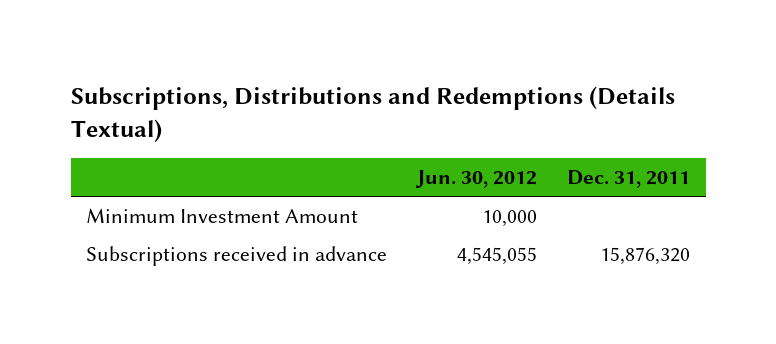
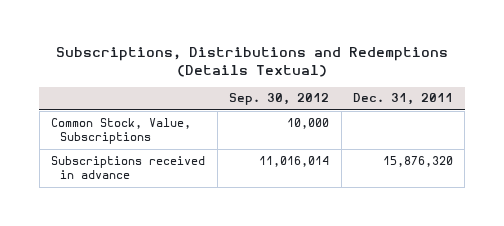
- | Jun. 30, 2012 | Dec. 31, 2011
+ | Sep. 30, 2012 | Dec. 31, 2011
- Minimum Investment Amount | 10,000 |
+ Common Stock, Value, Subscriptions | 10,000 |

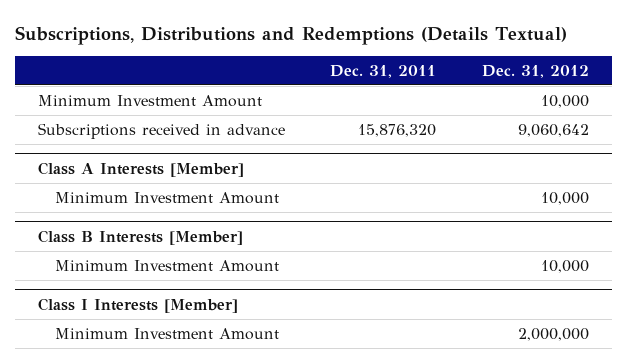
- | Sep. 30, 2012 | Dec. 31, 2011
+ | Dec. 31, 2011 | Dec. 31, 2012
- Common Stock, Value, Subscriptions | 10,000 |
+ Minimum Investment Amount | | 10,000
+ Class A Interests [Member]
+ Minimum Investment Amount | | 10,000
+ Class B Interests [Member]
+ Minimum Investment Amount | | 10,000
+ Class I Interests [Member]
+ Minimum Investment Amount | | 2,000,000

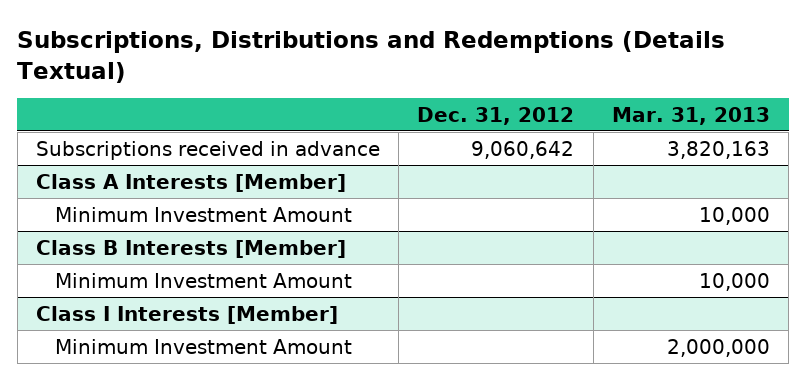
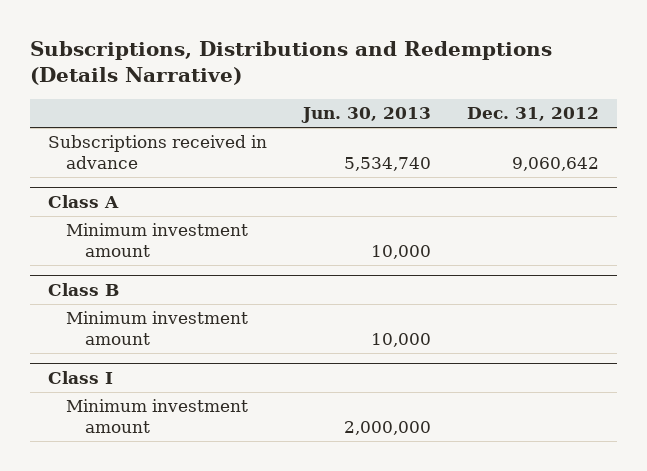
- Subscriptions, Distributions and Redemptions (Details Textual)
+ Subscriptions, Distributions and Redemptions (Details Narrative)
- | Dec. 31, 2012 | Mar. 31, 2013
+ | Jun. 30, 2013 | Dec. 31, 2012
- Class A Interests [Member]
- Minimum Investment Amount | | 10,000
- Class B Interests [Member]
- Minimum Investment Amount | | 10,000
- Class I Interests [Member]
- Minimum Investment Amount | | 2,000,000
+ Class A
+ Minimum investment amount | 10,000 |
+ Class B
+ Minimum investment amount | 10,000 |
+ Class I
+ Minimum investment amount | 2,000,000 |

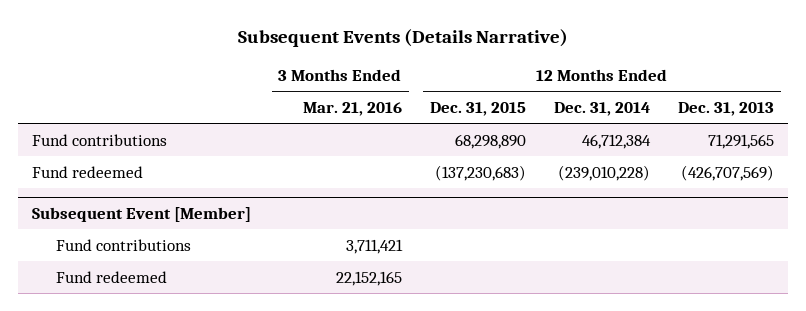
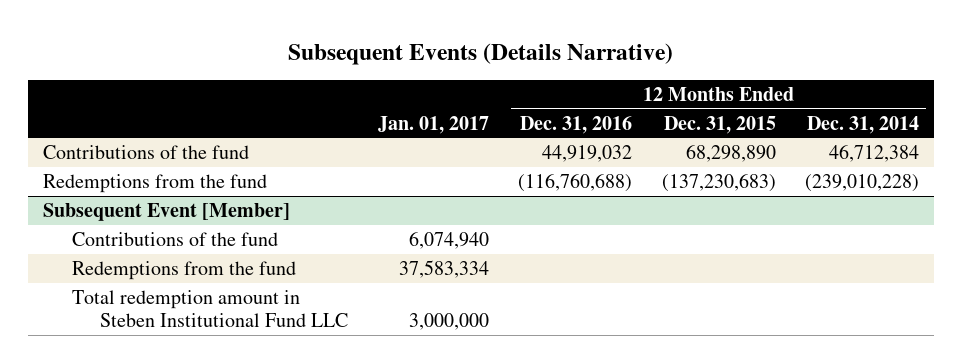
- | 3 Months Ended Mar. 21, 2016 | 12 Months Ended Dec. 31, 2015 | 12 Months Ended Dec. 31, 2014 | 12 Months Ended Dec. 31, 2013
+ | Jan. 01, 2017 | 12 Months Ended Dec. 31, 2016 | 12 Months Ended Dec. 31, 2015 | 12 Months Ended Dec. 31, 2014
- Fund contributions | | 68,298,890 | 46,712,384 | 71,291,565
- Fund redeemed | | (137,230,683) | (239,010,228) | (426,707,569)
+ Contributions of the fund | | 44,919,032 | 68,298,890 | 46,712,384
+ Redemptions from the fund | | (116,760,688) | (137,230,683) | (239,010,228)
@ Subsequent Event [Member]
- Fund contributions | 3,711,421 | | |
- Fund redeemed | 22,152,165 | | |
+ Contributions of the fund | 6,074,940 | | |
+ Redemptions from the fund | 37,583,334 | | |
+ Total redemption amount in Steben Institutional Fund LLC | 3,000,000 | | |

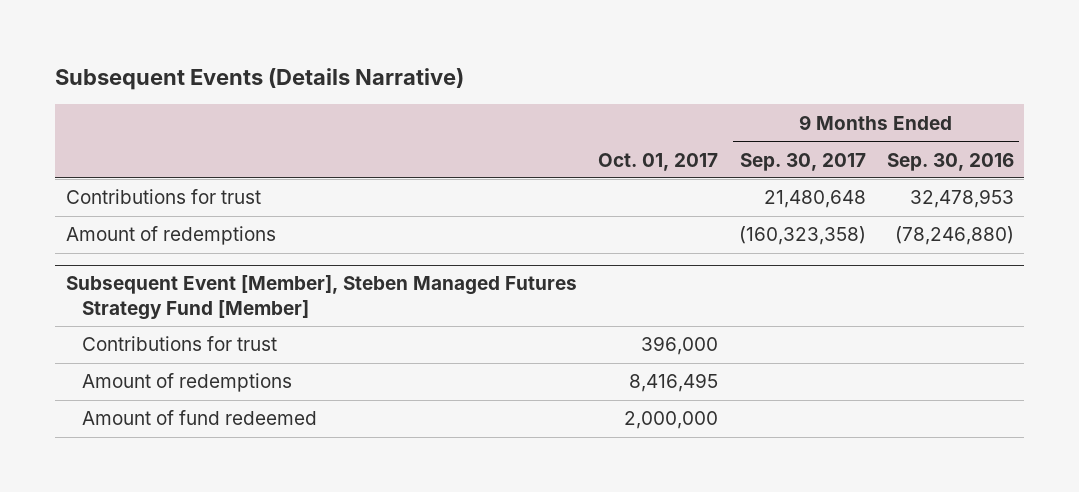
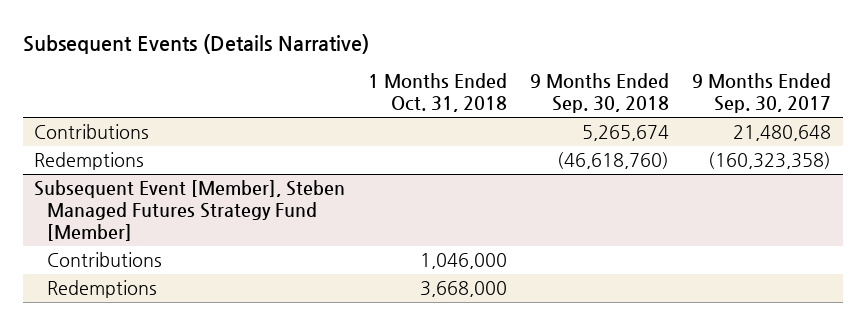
- | Oct. 01, 2017 | 9 Months Ended Sep. 30, 2017 | 9 Months Ended Sep. 30, 2016
+ | 1 Months Ended Oct. 31, 2018 | 9 Months Ended Sep. 30, 2018 | 9 Months Ended Sep. 30, 2017
- Contributions for trust | | 21,480,648 | 32,478,953
- Amount of redemptions | | (160,323,358) | (78,246,880)
+ Contributions | | 5,265,674 | 21,480,648
+ Redemptions | | (46,618,760) | (160,323,358)
@ Subsequent Event [Member], Steben Managed Futures Strategy Fund [Member]
- Contributions for trust | 396,000 | |
- Amount of redemptions | 8,416,495 | |
- Amount of fund redeemed | 2,000,000 | |
+ Contributions | 1,046,000 | |
+ Redemptions | 3,668,000 | |

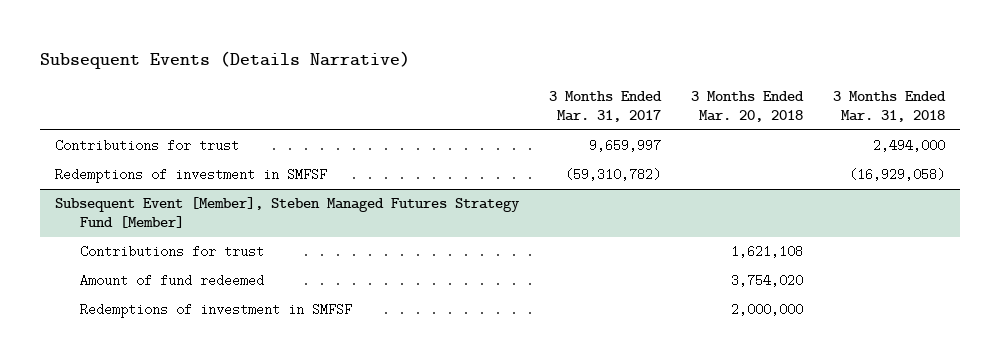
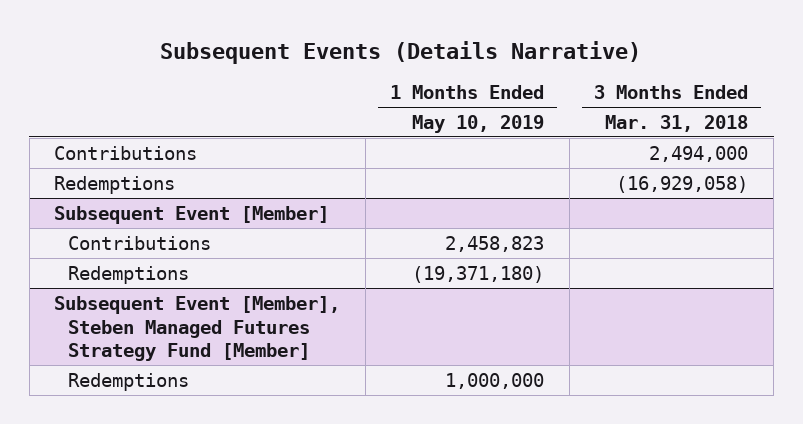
- | 3 Months Ended Mar. 31, 2017 | 3 Months Ended Mar. 20, 2018 | 3 Months Ended Mar. 31, 2018
+ | 1 Months Ended May 10, 2019 | 3 Months Ended Mar. 31, 2018
- Contributions for trust | 9,659,997 | | 2,494,000
- Redemptions of investment in SMFSF | (59,310,782) | | (16,929,058)
+ Contributions | | 2,494,000
+ Redemptions | | (16,929,058)
+ Subsequent Event [Member]
+ Contributions | 2,458,823 |
+ Redemptions | (19,371,180) |
@ Subsequent Event [Member], Steben Managed Futures Strategy Fund [Member]
- Contributions for trust | | 1,621,108 |
- Amount of fund redeemed | | 3,754,020 |
- Redemptions of investment in SMFSF | | 2,000,000 |
+ Redemptions | 1,000,000 |

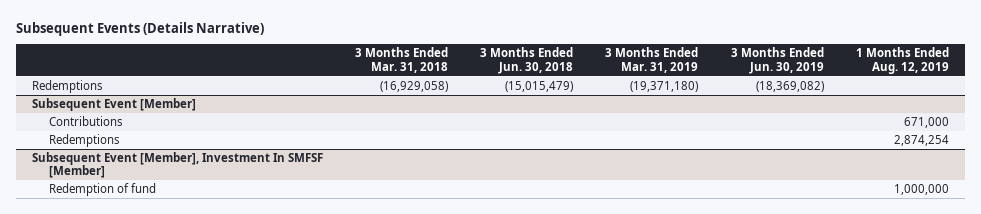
- | 1 Months Ended May 10, 2019 | 3 Months Ended Mar. 31, 2018
+ | 3 Months Ended Mar. 31, 2018 | 3 Months Ended Jun. 30, 2018 | 3 Months Ended Mar. 31, 2019 | 3 Months Ended Jun. 30, 2019 | 1 Months Ended Aug. 12, 2019
- Contributions | | 2,494,000
- Subsequent Event [Member], Steben Managed Futures Strategy Fund [Member]
- Redemptions | 1,000,000 |
+ Subsequent Event [Member], Investment In SMFSF [Member]
+ Redemption of fund | | | | | 1,000,000

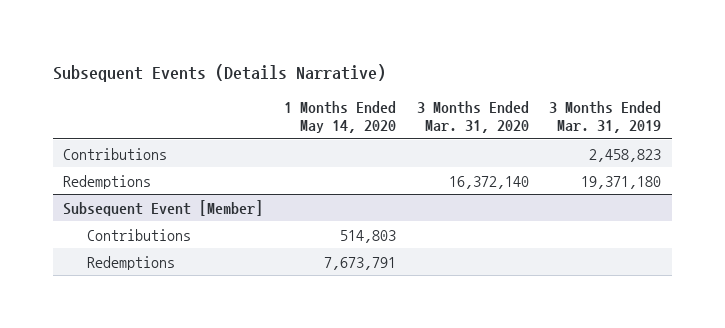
- | 3 Months Ended Mar. 31, 2018 | 3 Months Ended Jun. 30, 2018 | 3 Months Ended Mar. 31, 2019 | 3 Months Ended Jun. 30, 2019 | 1 Months Ended Aug. 12, 2019
+ | 1 Months Ended May 14, 2020 | 3 Months Ended Mar. 31, 2020 | 3 Months Ended Mar. 31, 2019
- Redemptions | (16,929,058) | (15,015,479) | (19,371,180) | (18,369,082) |
+ Contributions | | | 2,458,823
+ Redemptions | | 16,372,140 | 19,371,180
- Subsequent Event [Member], Investment In SMFSF [Member]
- Redemption of fund | | | | | 1,000,000

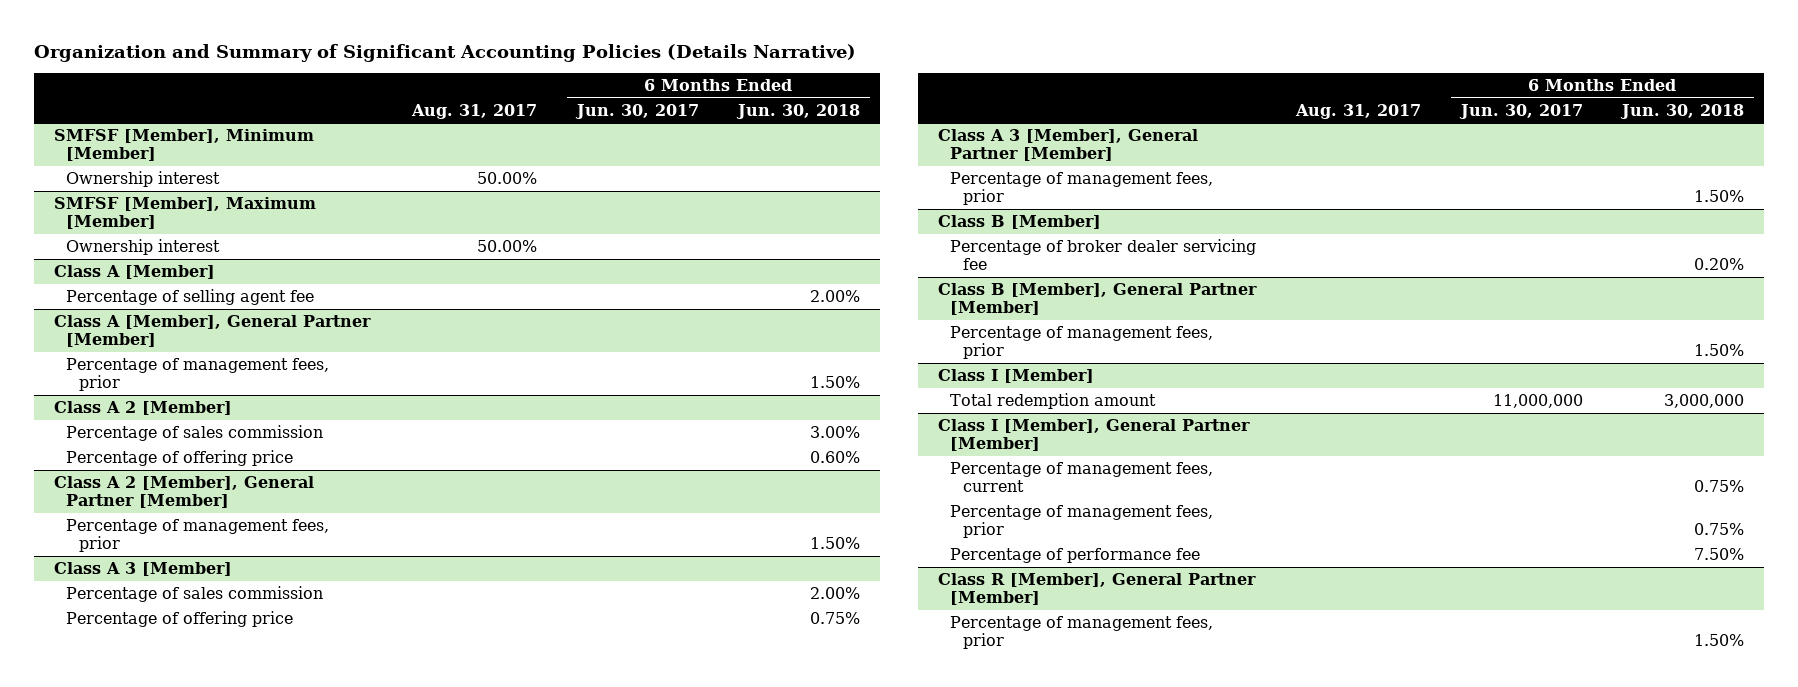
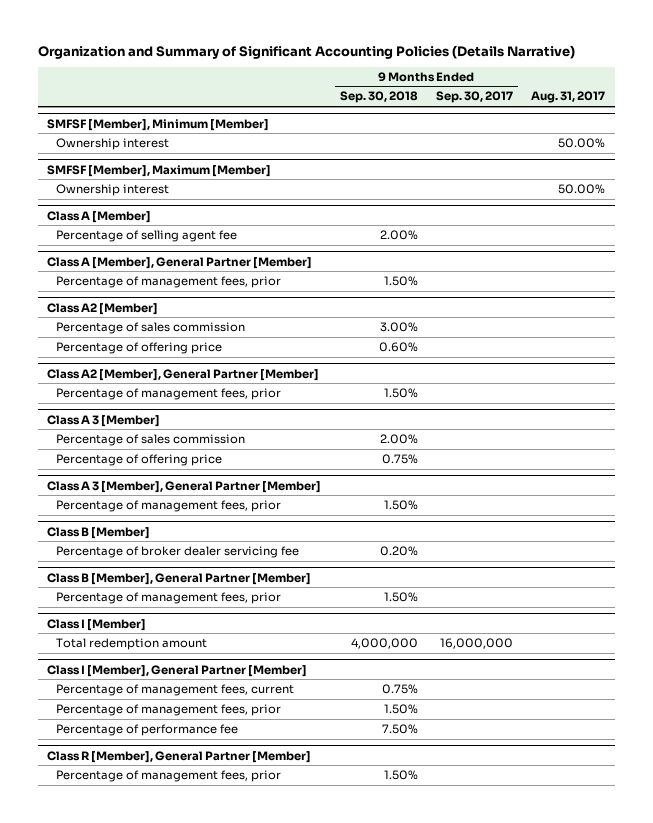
- | Aug. 31, 2017 | 6 Months Ended Jun. 30, 2017 | 6 Months Ended Jun. 30, 2018
+ | 9 Months Ended Sep. 30, 2018 | 9 Months Ended Sep. 30, 2017 | Aug. 31, 2017
- Class A 2 [Member]
+ Class A2 [Member]
- Class A 2 [Member], General Partner [Member]
+ Class A2 [Member], General Partner [Member]

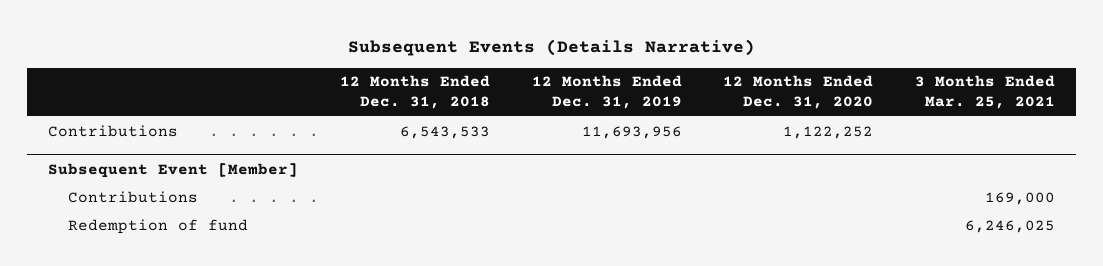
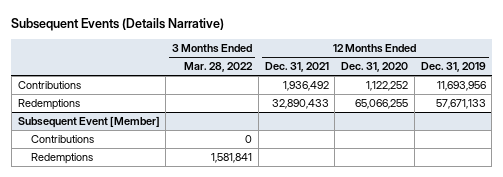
- | 12 Months Ended Dec. 31, 2018 | 12 Months Ended Dec. 31, 2019 | 12 Months Ended Dec. 31, 2020 | 3 Months Ended Mar. 25, 2021
+ | 3 Months Ended Mar. 28, 2022 | 12 Months Ended Dec. 31, 2021 | 12 Months Ended Dec. 31, 2020 | 12 Months Ended Dec. 31, 2019
+ Redemptions | | 32,890,433 | 65,066,255 | 57,671,133
@ Subsequent Event [Member]
- Redemption of fund | | | | 6,246,025
+ Redemptions | 1,581,841 | | |

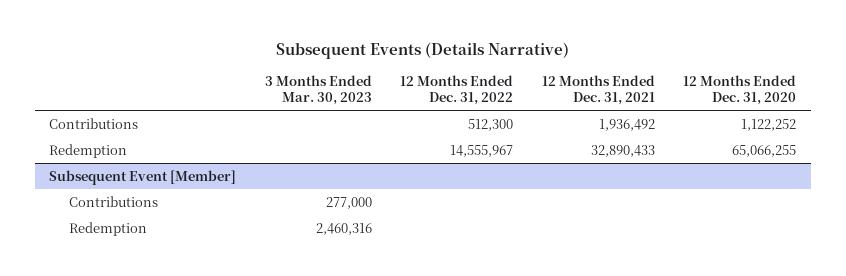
- | 3 Months Ended Mar. 28, 2022 | 12 Months Ended Dec. 31, 2021 | 12 Months Ended Dec. 31, 2020 | 12 Months Ended Dec. 31, 2019
+ | 3 Months Ended Mar. 30, 2023 | 12 Months Ended Dec. 31, 2022 | 12 Months Ended Dec. 31, 2021 | 12 Months Ended Dec. 31, 2020
- Redemptions | | 32,890,433 | 65,066,255 | 57,671,133
+ Redemption | | 14,555,967 | 32,890,433 | 65,066,255
@ Subsequent Event [Member]
- Redemptions | 1,581,841 | | |
+ Redemption | 2,460,316 | | |

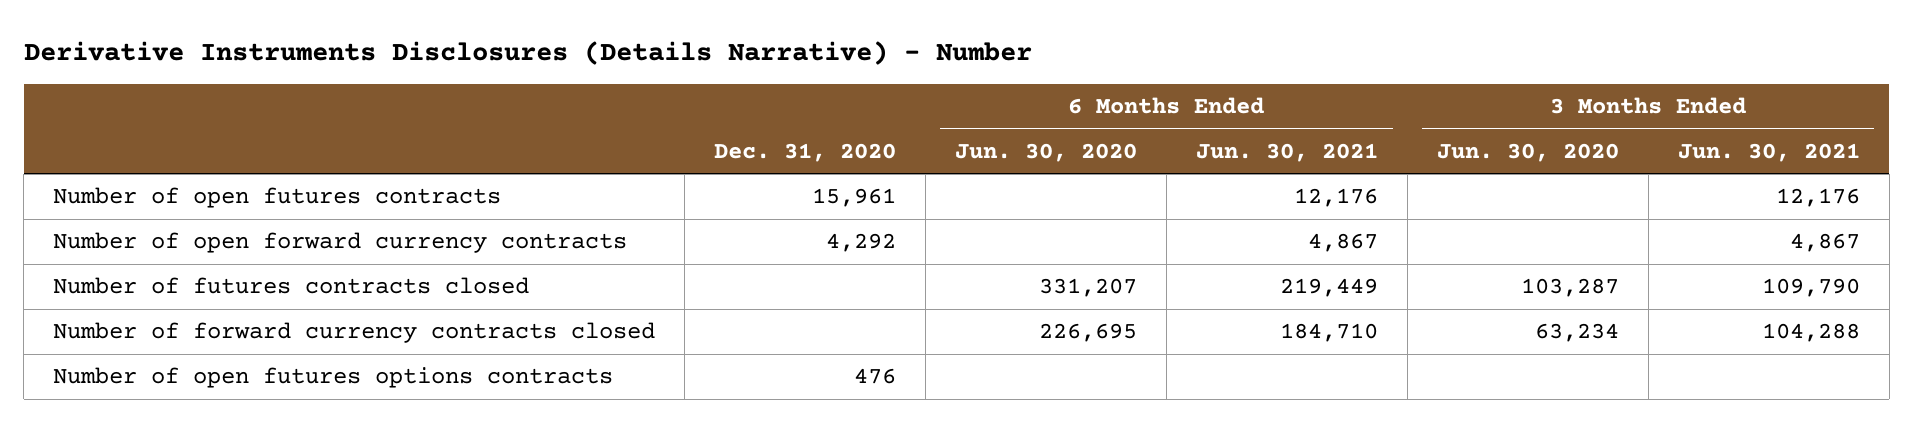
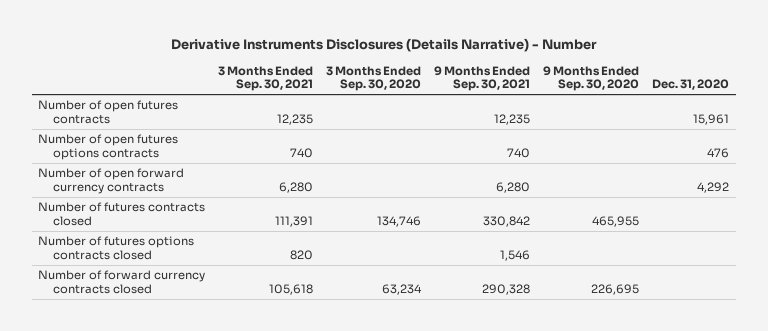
- | Dec. 31, 2020 | 6 Months Ended Jun. 30, 2020 | 6 Months Ended Jun. 30, 2021 | 3 Months Ended Jun. 30, 2020 | 3 Months Ended Jun. 30, 2021
+ | 3 Months Ended Sep. 30, 2021 | 3 Months Ended Sep. 30, 2020 | 9 Months Ended Sep. 30, 2021 | 9 Months Ended Sep. 30, 2020 | Dec. 31, 2020
moved up: Number of open futures options contracts | 740 | | 740 | | 476
+ Number of futures options contracts closed | 820 | | 1,546 | |

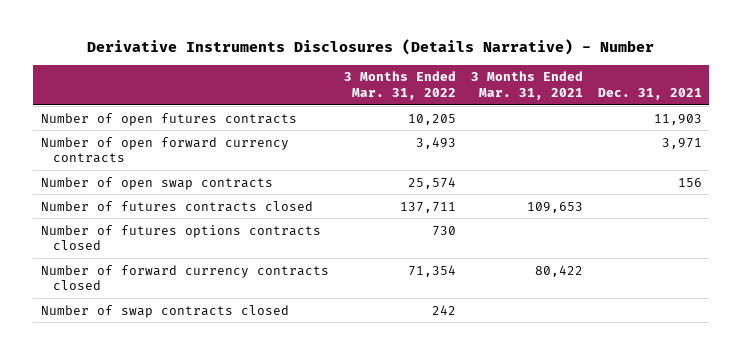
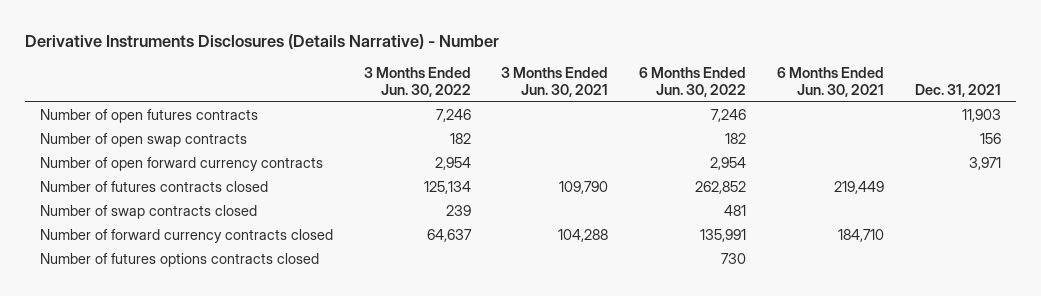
- | 3 Months Ended Mar. 31, 2022 | 3 Months Ended Mar. 31, 2021 | Dec. 31, 2021
+ | 3 Months Ended Jun. 30, 2022 | 3 Months Ended Jun. 30, 2021 | 6 Months Ended Jun. 30, 2022 | 6 Months Ended Jun. 30, 2021 | Dec. 31, 2021
moved down: Number of open forward currency contracts | 2,954 | | 2,954 | | 3,971
moved down: Number of forward currency contracts closed | 64,637 | 104,288 | 135,991 | 184,710 |
moved down: Number of futures options contracts closed | | | 730 | |

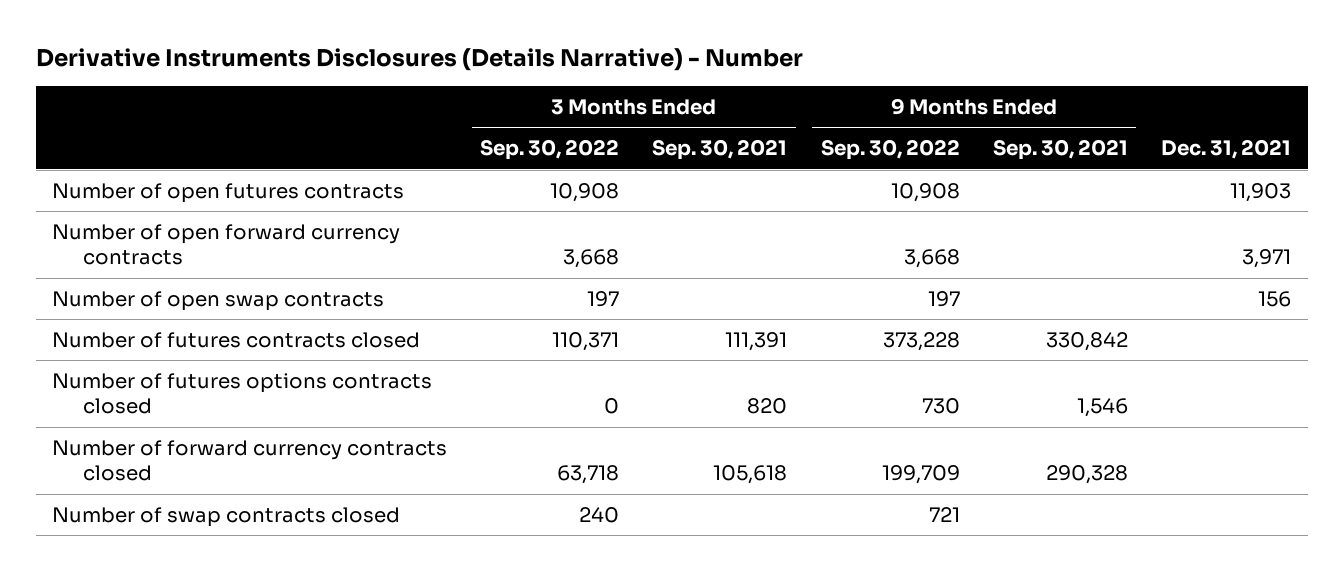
- | 3 Months Ended Jun. 30, 2022 | 3 Months Ended Jun. 30, 2021 | 6 Months Ended Jun. 30, 2022 | 6 Months Ended Jun. 30, 2021 | Dec. 31, 2021
+ | 3 Months Ended Sep. 30, 2022 | 3 Months Ended Sep. 30, 2021 | 9 Months Ended Sep. 30, 2022 | 9 Months Ended Sep. 30, 2021 | Dec. 31, 2021
moved down: Number of open swap contracts | 197 | | 197 | | 156
moved down: Number of forward currency contracts closed | 63,718 | 105,618 | 199,709 | 290,328 |
moved down: Number of swap contracts closed | 240 | | 721 | |

